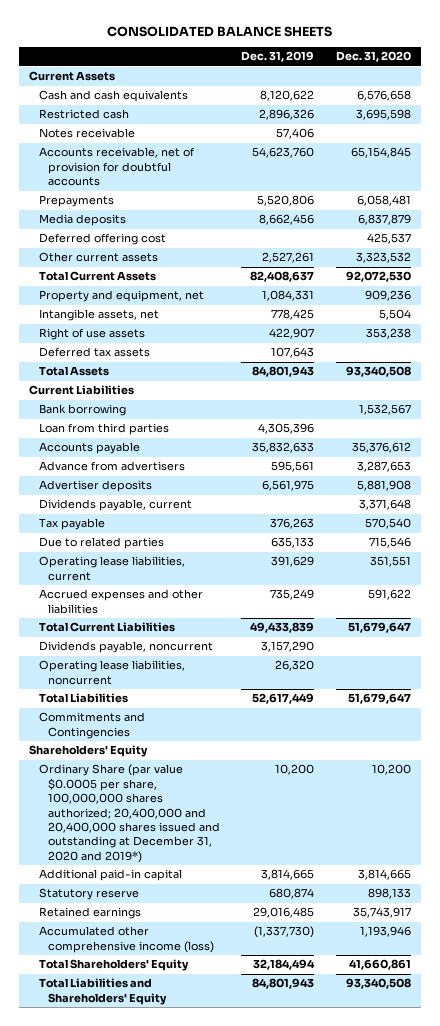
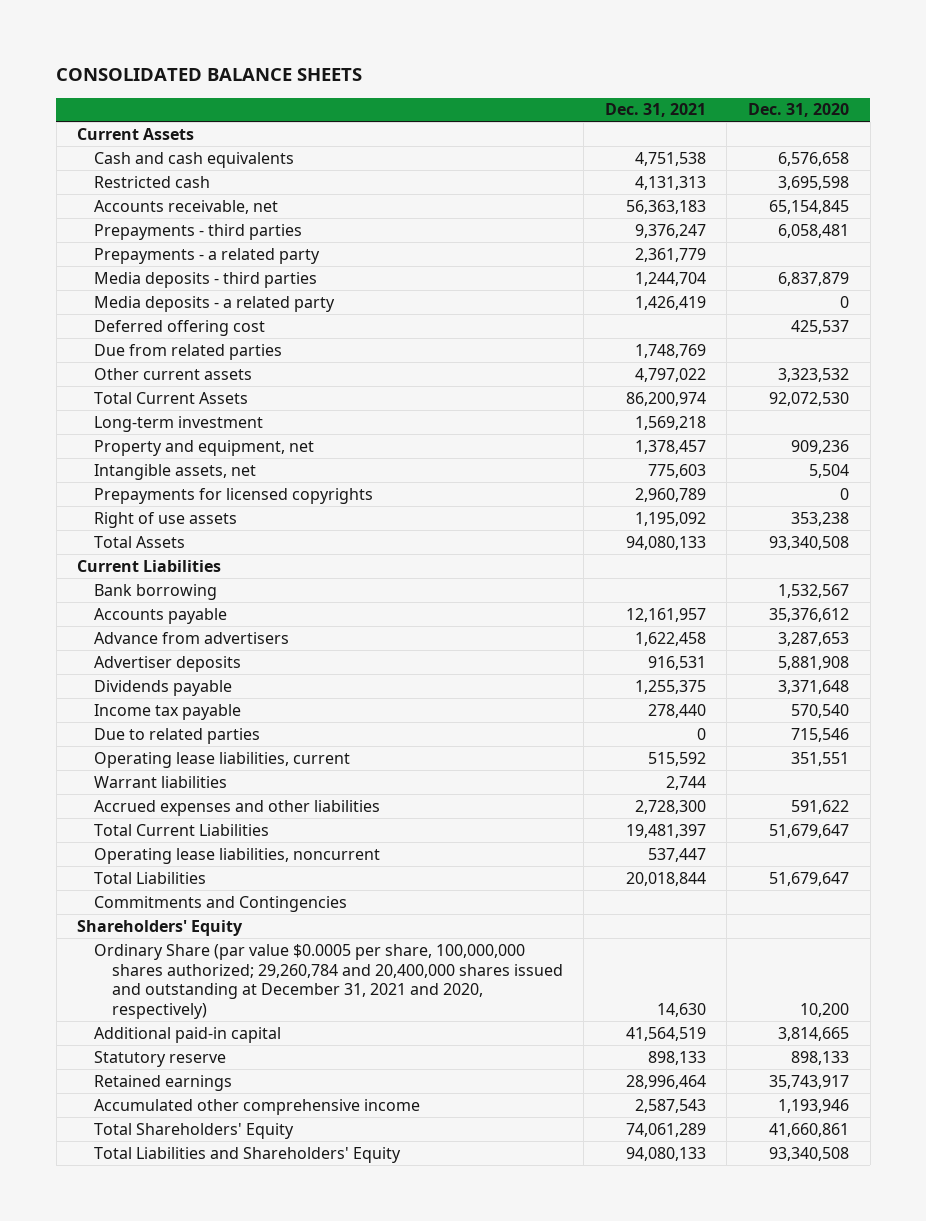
- | Dec. 31, 2019 | Dec. 31, 2020
+ | Dec. 31, 2021 | Dec. 31, 2020
- Notes receivable | 57,406 |
- Accounts receivable, net of provision for doubtful accounts | 54,623,760 | 65,154,845
- Prepayments | 5,520,806 | 6,058,481
- Media deposits | 8,662,456 | 6,837,879
+ Accounts receivable, net | 56,363,183 | 65,154,845
+ Prepayments - third parties | 9,376,247 | 6,058,481
+ Prepayments - a related party | 2,361,779 |
+ Media deposits - third parties | 1,244,704 | 6,837,879
+ Media deposits - a related party | 1,426,419 | 0
+ Due from related parties | 1,748,769 |
+ Long-term investment | 1,569,218 |
+ Prepayments for licensed copyrights | 2,960,789 | 0
- Deferred tax assets | 107,643 |
- Loan from third parties | 4,305,396 |
- Dividends payable, current | | 3,371,648
- Tax payable | 376,263 | 570,540
+ Dividends payable | 1,255,375 | 3,371,648
+ Income tax payable | 278,440 | 570,540
+ Warrant liabilities | 2,744 |
- Dividends payable, noncurrent | 3,157,290 |
- Ordinary Share (par value $0.0005 per share, 100,000,000 shares authorized; 20,400,000 and 20,400,000 shares issued and outstanding at December 31, 2020 and 2019*) | 10,200 | 10,200
+ Ordinary Share (par value $0.0005 per share, 100,000,000 shares authorized; 29,260,784 and 20,400,000 shares issued and outstanding at December 31, 2021 and 2020, respectively) | 14,630 | 10,200
- Accumulated other comprehensive income (loss) | (1,337,730) | 1,193,946
+ Accumulated other comprehensive income | 2,587,543 | 1,193,946

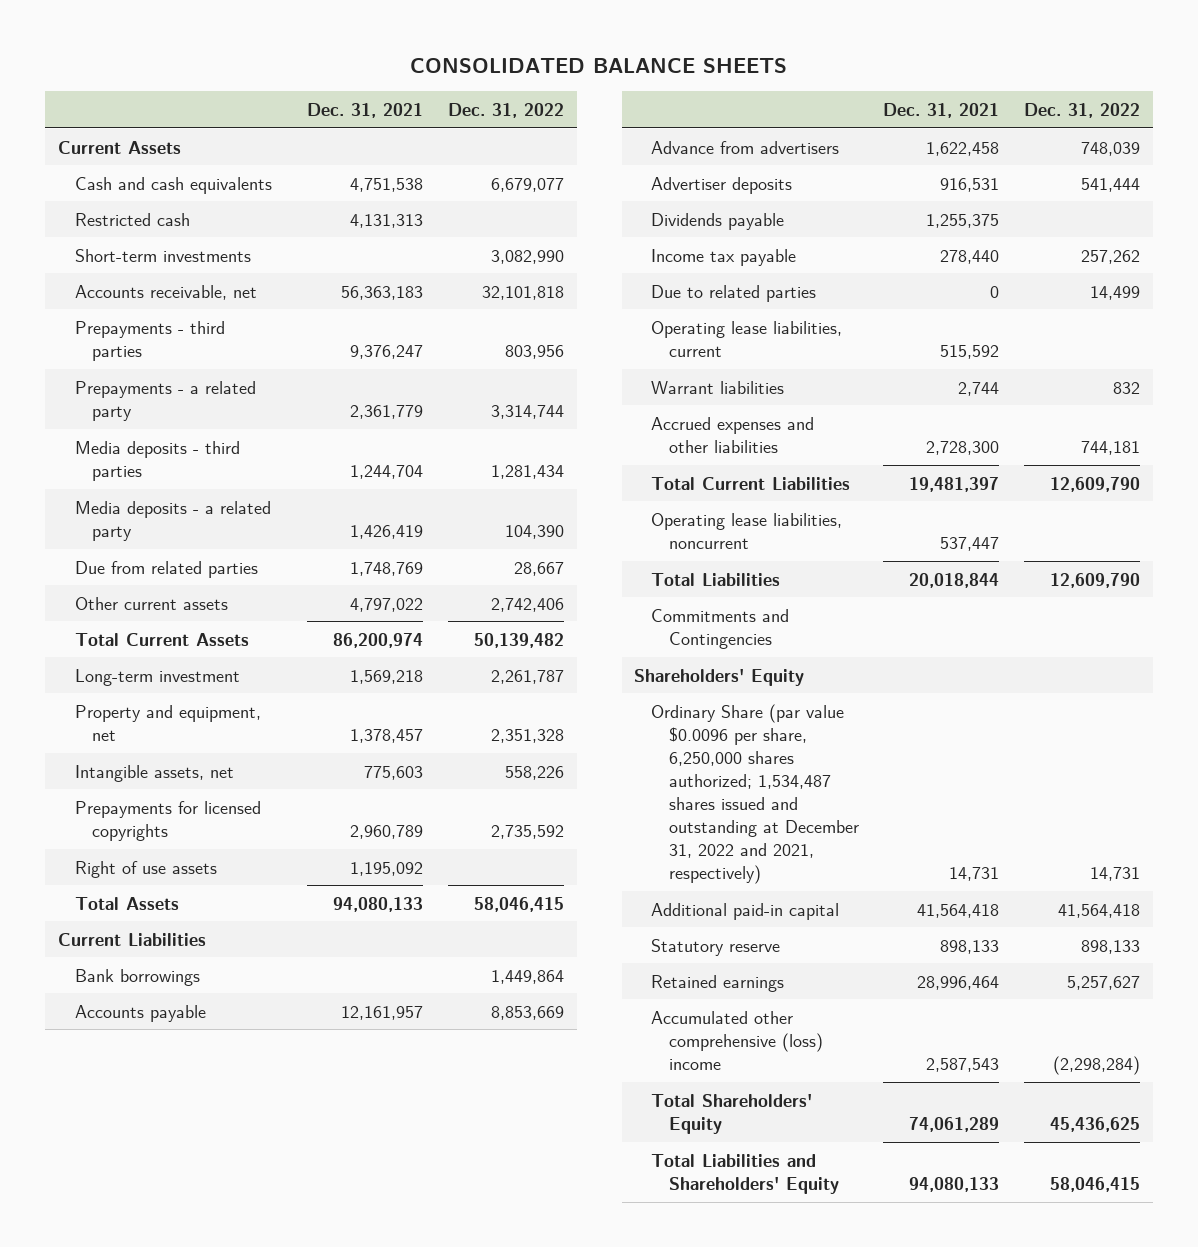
- | Dec. 31, 2021 | Dec. 31, 2020
+ | Dec. 31, 2021 | Dec. 31, 2022
+ Short-term investments | | 3,082,990
- Deferred offering cost | | 425,537
- Bank borrowing | | 1,532,567
+ Bank borrowings | | 1,449,864
- Ordinary Share (par value $0.0005 per share, 100,000,000 shares authorized; 29,260,784 and 20,400,000 shares issued and outstanding at December 31, 2021 and 2020, respectively) | 14,630 | 10,200
- Additional paid-in capital | 41,564,519 | 3,814,665
+ Ordinary Share (par value $0.0096 per share, 6,250,000 shares authorized; 1,534,487 shares issued and outstanding at December 31, 2022 and 2021, respectively) | 14,731 | 14,731
+ Additional paid-in capital | 41,564,418 | 41,564,418
- Accumulated other comprehensive income | 2,587,543 | 1,193,946
+ Accumulated other comprehensive (loss) income | 2,587,543 | (2,298,284)

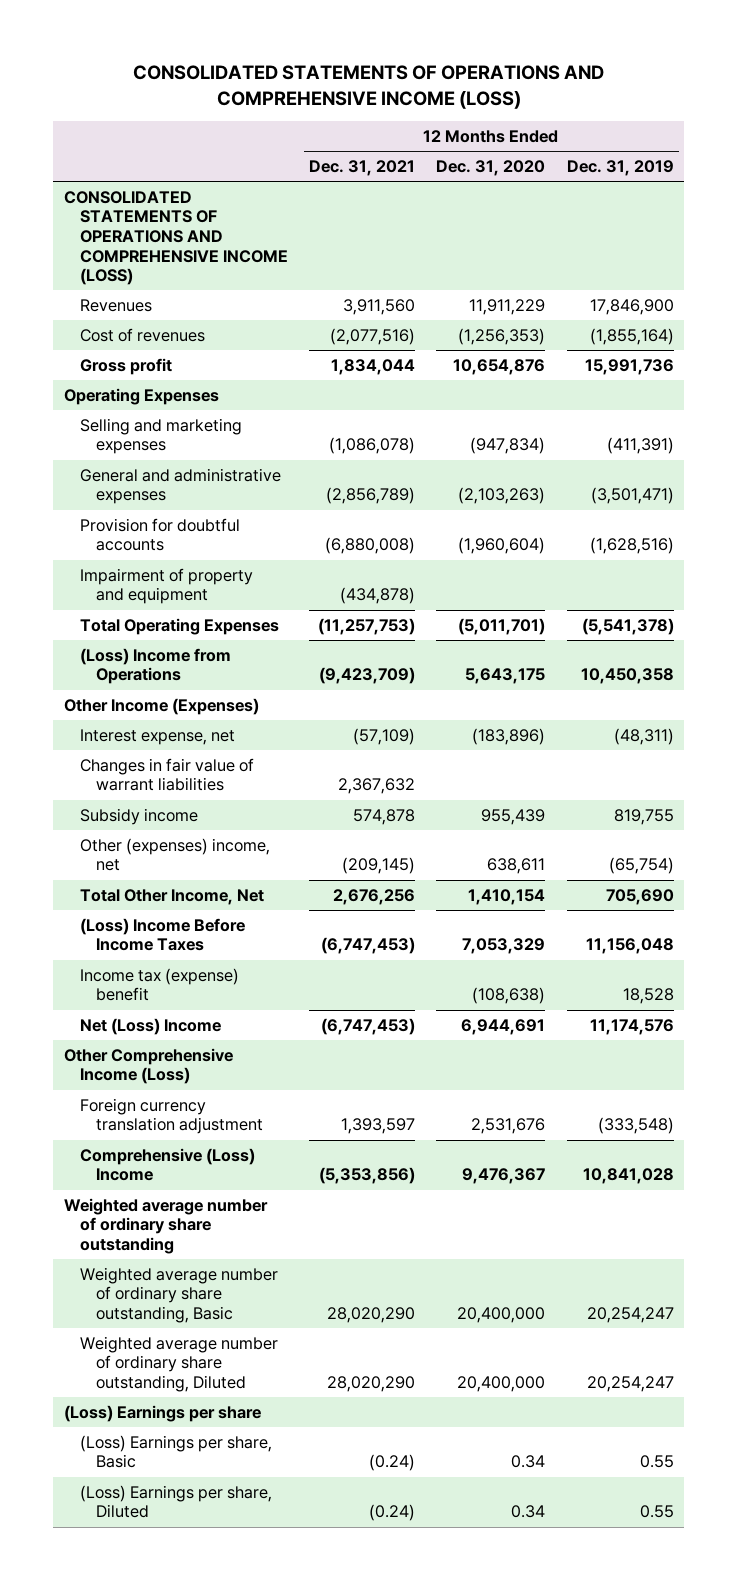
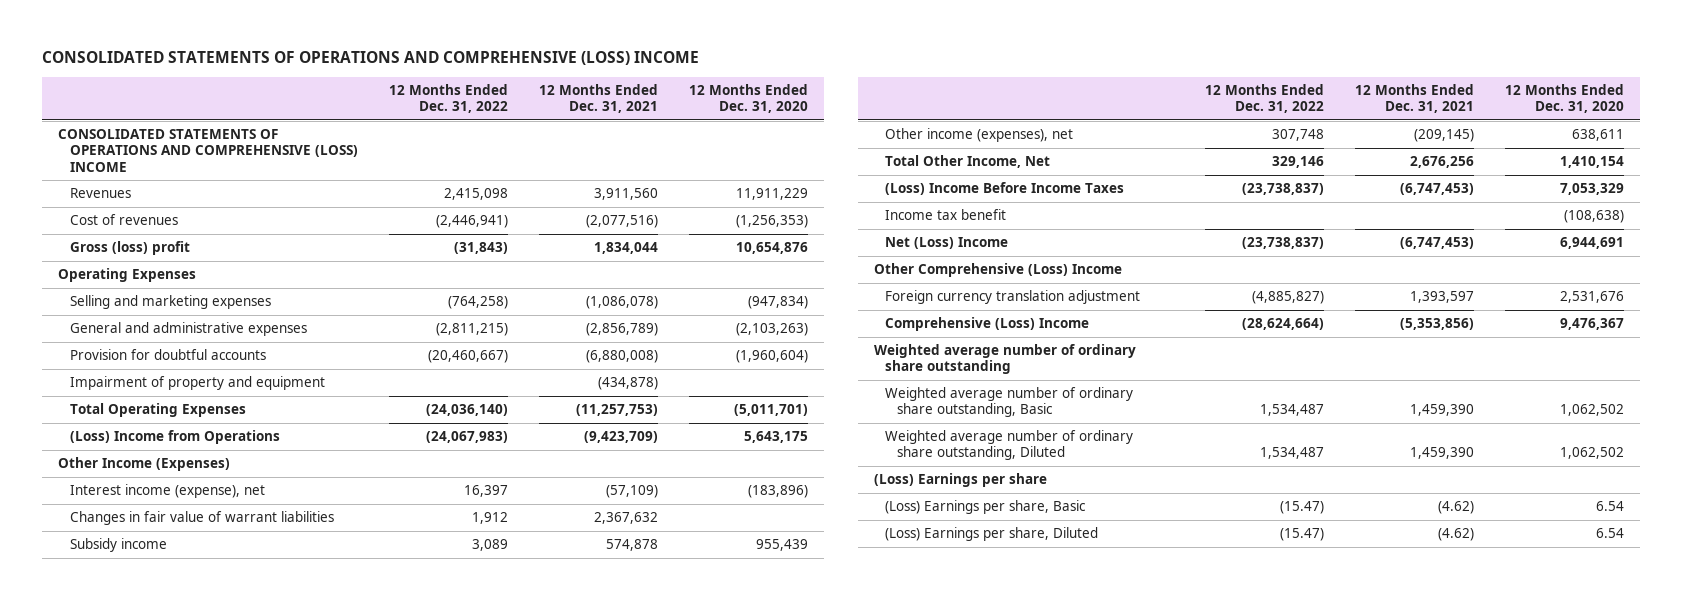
- CONSOLIDATED STATEMENTS OF OPERATIONS AND COMPREHENSIVE INCOME (LOSS)
+ CONSOLIDATED STATEMENTS OF OPERATIONS AND COMPREHENSIVE (LOSS) INCOME
- | 12 Months Ended Dec. 31, 2021 | 12 Months Ended Dec. 31, 2020 | 12 Months Ended Dec. 31, 2019
+ | 12 Months Ended Dec. 31, 2022 | 12 Months Ended Dec. 31, 2021 | 12 Months Ended Dec. 31, 2020
- CONSOLIDATED STATEMENTS OF OPERATIONS AND COMPREHENSIVE INCOME (LOSS)
+ CONSOLIDATED STATEMENTS OF OPERATIONS AND COMPREHENSIVE (LOSS) INCOME
- Gross profit | 1,834,044 | 10,654,876 | 15,991,736
+ Gross (loss) profit | (31,843) | 1,834,044 | 10,654,876
- Interest expense, net | (57,109) | (183,896) | (48,311)
+ Interest income (expense), net | 16,397 | (57,109) | (183,896)
- Other (expenses) income, net | (209,145) | 638,611 | (65,754)
+ Other income (expenses), net | 307,748 | (209,145) | 638,611
- Income tax (expense) benefit | | (108,638) | 18,528
+ Income tax benefit | | | (108,638)
- Other Comprehensive Income (Loss)
+ Other Comprehensive (Loss) Income
- Weighted average number of ordinary share outstanding, Basic | 28,020,290 | 20,400,000 | 20,254,247
- Weighted average number of ordinary share outstanding, Diluted | 28,020,290 | 20,400,000 | 20,254,247
+ Weighted average number of ordinary share outstanding, Basic | 1,534,487 | 1,459,390 | 1,062,502
+ Weighted average number of ordinary share outstanding, Diluted | 1,534,487 | 1,459,390 | 1,062,502
- (Loss) Earnings per share, Basic | (0.24) | 0.34 | 0.55
- (Loss) Earnings per share, Diluted | (0.24) | 0.34 | 0.55
+ (Loss) Earnings per share, Basic | (15.47) | (4.62) | 6.54
+ (Loss) Earnings per share, Diluted | (15.47) | (4.62) | 6.54

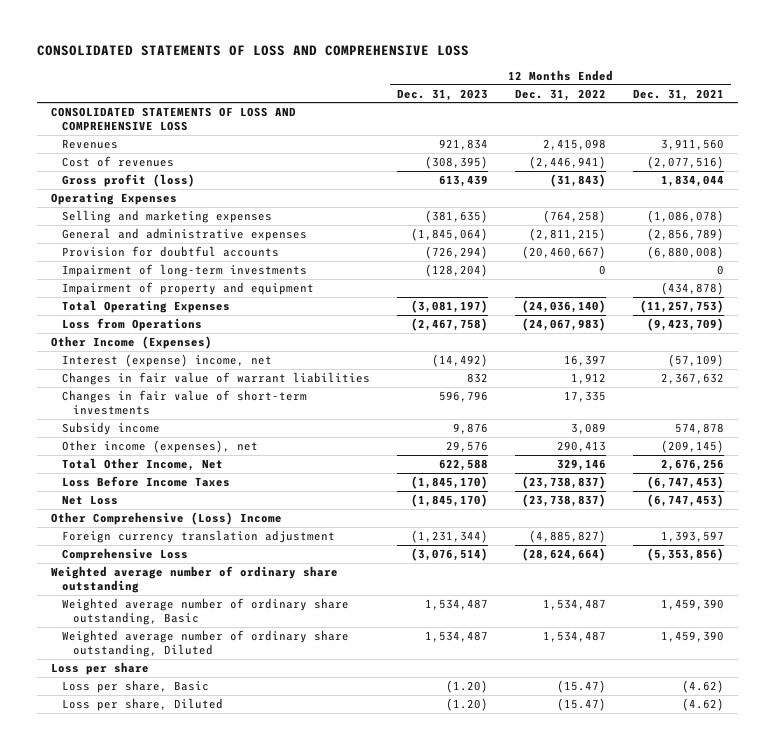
- CONSOLIDATED STATEMENTS OF OPERATIONS AND COMPREHENSIVE (LOSS) INCOME
+ CONSOLIDATED STATEMENTS OF LOSS AND COMPREHENSIVE LOSS
- | 12 Months Ended Dec. 31, 2022 | 12 Months Ended Dec. 31, 2021 | 12 Months Ended Dec. 31, 2020
+ | 12 Months Ended Dec. 31, 2023 | 12 Months Ended Dec. 31, 2022 | 12 Months Ended Dec. 31, 2021
- CONSOLIDATED STATEMENTS OF OPERATIONS AND COMPREHENSIVE (LOSS) INCOME
+ CONSOLIDATED STATEMENTS OF LOSS AND COMPREHENSIVE LOSS
- Gross (loss) profit | (31,843) | 1,834,044 | 10,654,876
+ Gross profit (loss) | 613,439 | (31,843) | 1,834,044
+ Impairment of long-term investments | (128,204) | 0 | 0
- (Loss) Income from Operations | (24,067,983) | (9,423,709) | 5,643,175
+ Loss from Operations | (2,467,758) | (24,067,983) | (9,423,709)
- Interest income (expense), net | 16,397 | (57,109) | (183,896)
+ Interest (expense) income, net | (14,492) | 16,397 | (57,109)
+ Changes in fair value of short-term investments | 596,796 | 17,335 |
- Other income (expenses), net | 307,748 | (209,145) | 638,611
+ Other income (expenses), net | 29,576 | 290,413 | (209,145)
- (Loss) Income Before Income Taxes | (23,738,837) | (6,747,453) | 7,053,329
- Income tax benefit | | | (108,638)
- Net (Loss) Income | (23,738,837) | (6,747,453) | 6,944,691
+ Loss Before Income Taxes | (1,845,170) | (23,738,837) | (6,747,453)
+ Net Loss | (1,845,170) | (23,738,837) | (6,747,453)
- Comprehensive (Loss) Income | (28,624,664) | (5,353,856) | 9,476,367
+ Comprehensive Loss | (3,076,514) | (28,624,664) | (5,353,856)
- (Loss) Earnings per share
- (Loss) Earnings per share, Basic | (15.47) | (4.62) | 6.54
- (Loss) Earnings per share, Diluted | (15.47) | (4.62) | 6.54
+ Loss per share
+ Loss per share, Basic | (1.20) | (15.47) | (4.62)
+ Loss per share, Diluted | (1.20) | (15.47) | (4.62)

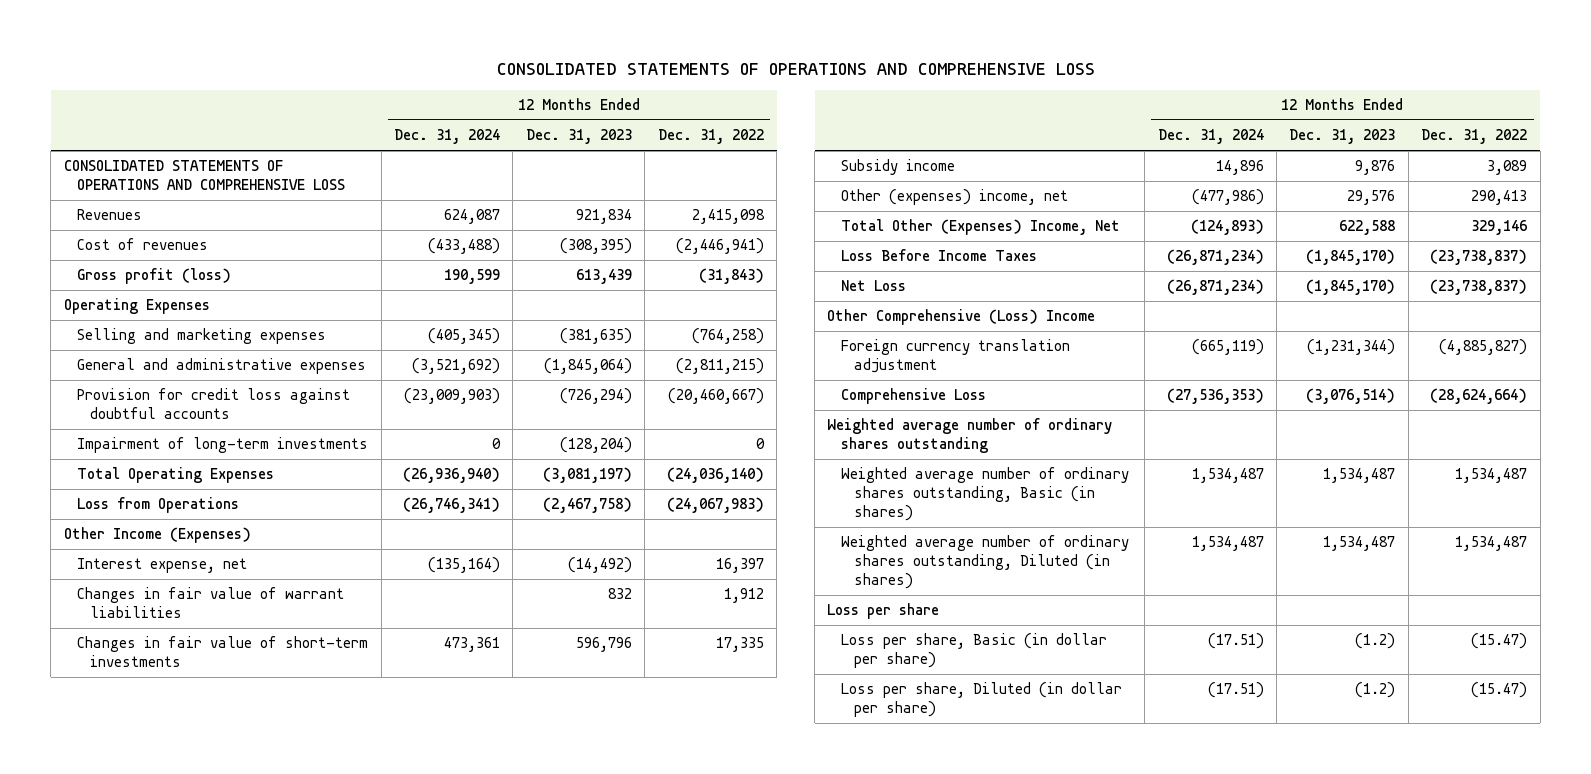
- CONSOLIDATED STATEMENTS OF LOSS AND COMPREHENSIVE LOSS
+ CONSOLIDATED STATEMENTS OF OPERATIONS AND COMPREHENSIVE LOSS
- | 12 Months Ended Dec. 31, 2023 | 12 Months Ended Dec. 31, 2022 | 12 Months Ended Dec. 31, 2021
+ | 12 Months Ended Dec. 31, 2024 | 12 Months Ended Dec. 31, 2023 | 12 Months Ended Dec. 31, 2022
- CONSOLIDATED STATEMENTS OF LOSS AND COMPREHENSIVE LOSS
+ CONSOLIDATED STATEMENTS OF OPERATIONS AND COMPREHENSIVE LOSS
- Provision for doubtful accounts | (726,294) | (20,460,667) | (6,880,008)
+ Provision for credit loss against doubtful accounts | (23,009,903) | (726,294) | (20,460,667)
- Impairment of property and equipment | | | (434,878)
- Interest (expense) income, net | (14,492) | 16,397 | (57,109)
+ Interest expense, net | (135,164) | (14,492) | 16,397
- Other income (expenses), net | 29,576 | 290,413 | (209,145)
- Total Other Income, Net | 622,588 | 329,146 | 2,676,256
+ Other (expenses) income, net | (477,986) | 29,576 | 290,413
+ Total Other (Expenses) Income, Net | (124,893) | 622,588 | 329,146
- Weighted average number of ordinary share outstanding
- Weighted average number of ordinary share outstanding, Basic | 1,534,487 | 1,534,487 | 1,459,390
- Weighted average number of ordinary share outstanding, Diluted | 1,534,487 | 1,534,487 | 1,459,390
+ Weighted average number of ordinary shares outstanding
+ Weighted average number of ordinary shares outstanding, Basic (in shares) | 1,534,487 | 1,534,487 | 1,534,487
+ Weighted average number of ordinary shares outstanding, Diluted (in shares) | 1,534,487 | 1,534,487 | 1,534,487
- Loss per share, Basic | (1.20) | (15.47) | (4.62)
- Loss per share, Diluted | (1.20) | (15.47) | (4.62)
+ Loss per share, Basic (in dollar per share) | (17.51) | (1.2) | (15.47)
+ Loss per share, Diluted (in dollar per share) | (17.51) | (1.2) | (15.47)

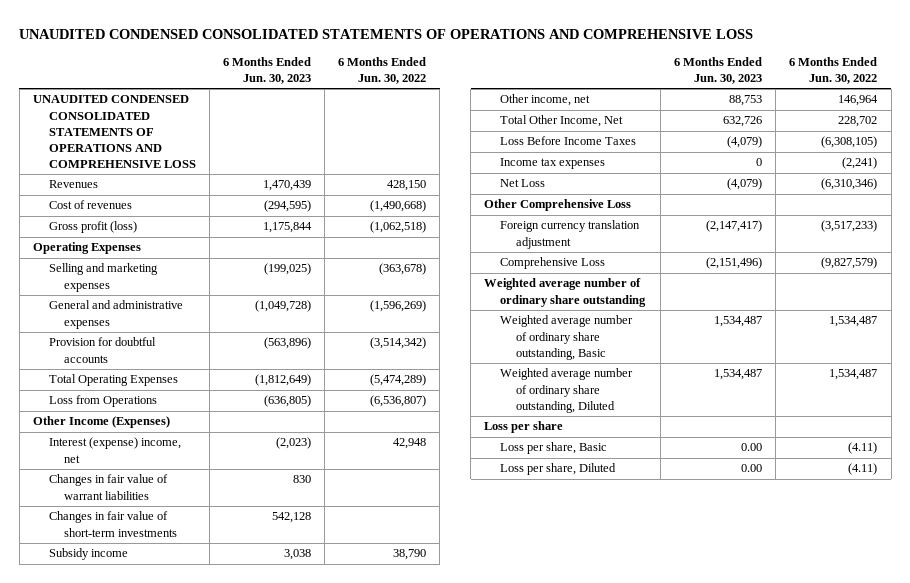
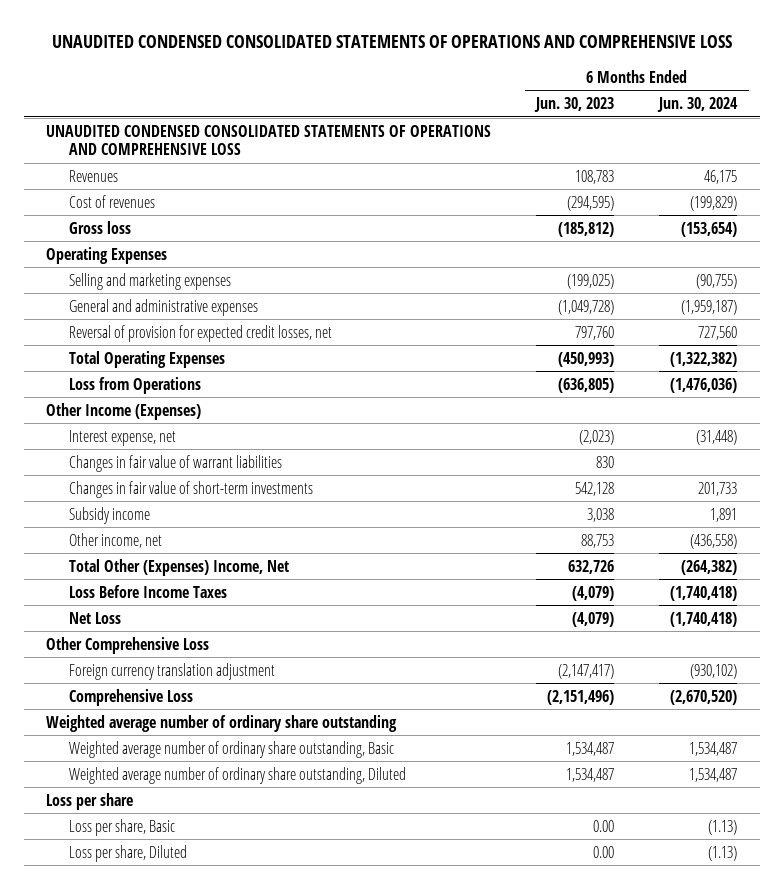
- | 6 Months Ended Jun. 30, 2023 | 6 Months Ended Jun. 30, 2022
+ | 6 Months Ended Jun. 30, 2023 | 6 Months Ended Jun. 30, 2024
- Revenues | 1,470,439 | 428,150
+ Revenues | 108,783 | 46,175
- Gross profit (loss) | 1,175,844 | (1,062,518)
+ Gross loss | (185,812) | (153,654)
- Provision for doubtful accounts | (563,896) | (3,514,342)
- Total Operating Expenses | (1,812,649) | (5,474,289)
+ Reversal of provision for expected credit losses, net | 797,760 | 727,560
+ Total Operating Expenses | (450,993) | (1,322,382)
- Interest (expense) income, net | (2,023) | 42,948
+ Interest expense, net | (2,023) | (31,448)
- Total Other Income, Net | 632,726 | 228,702
+ Total Other (Expenses) Income, Net | 632,726 | (264,382)
- Income tax expenses | 0 | (2,241)

